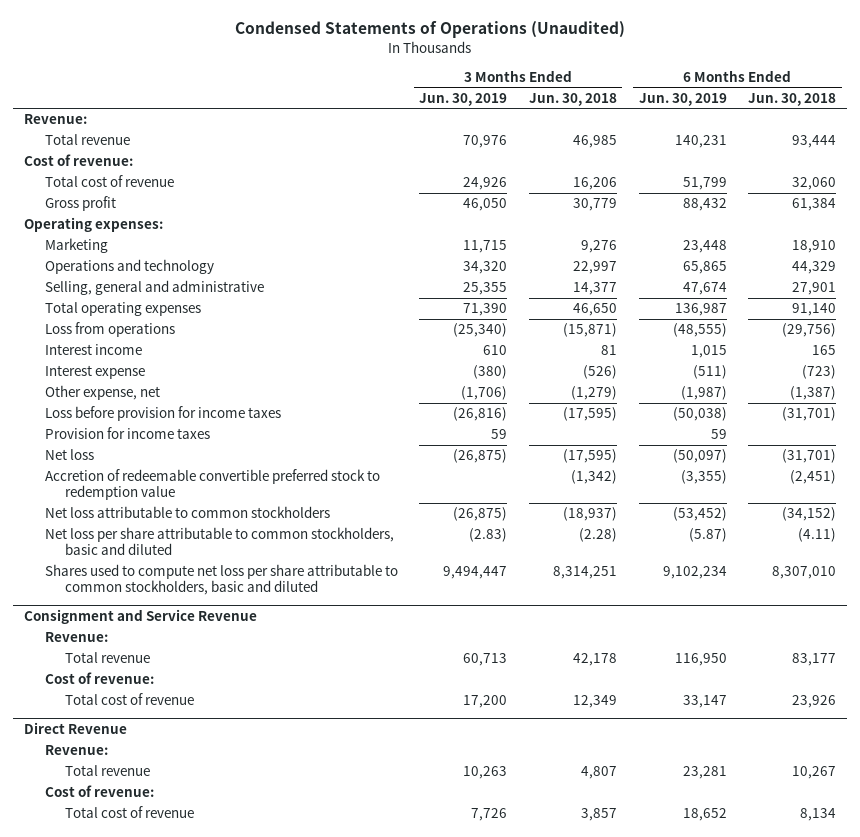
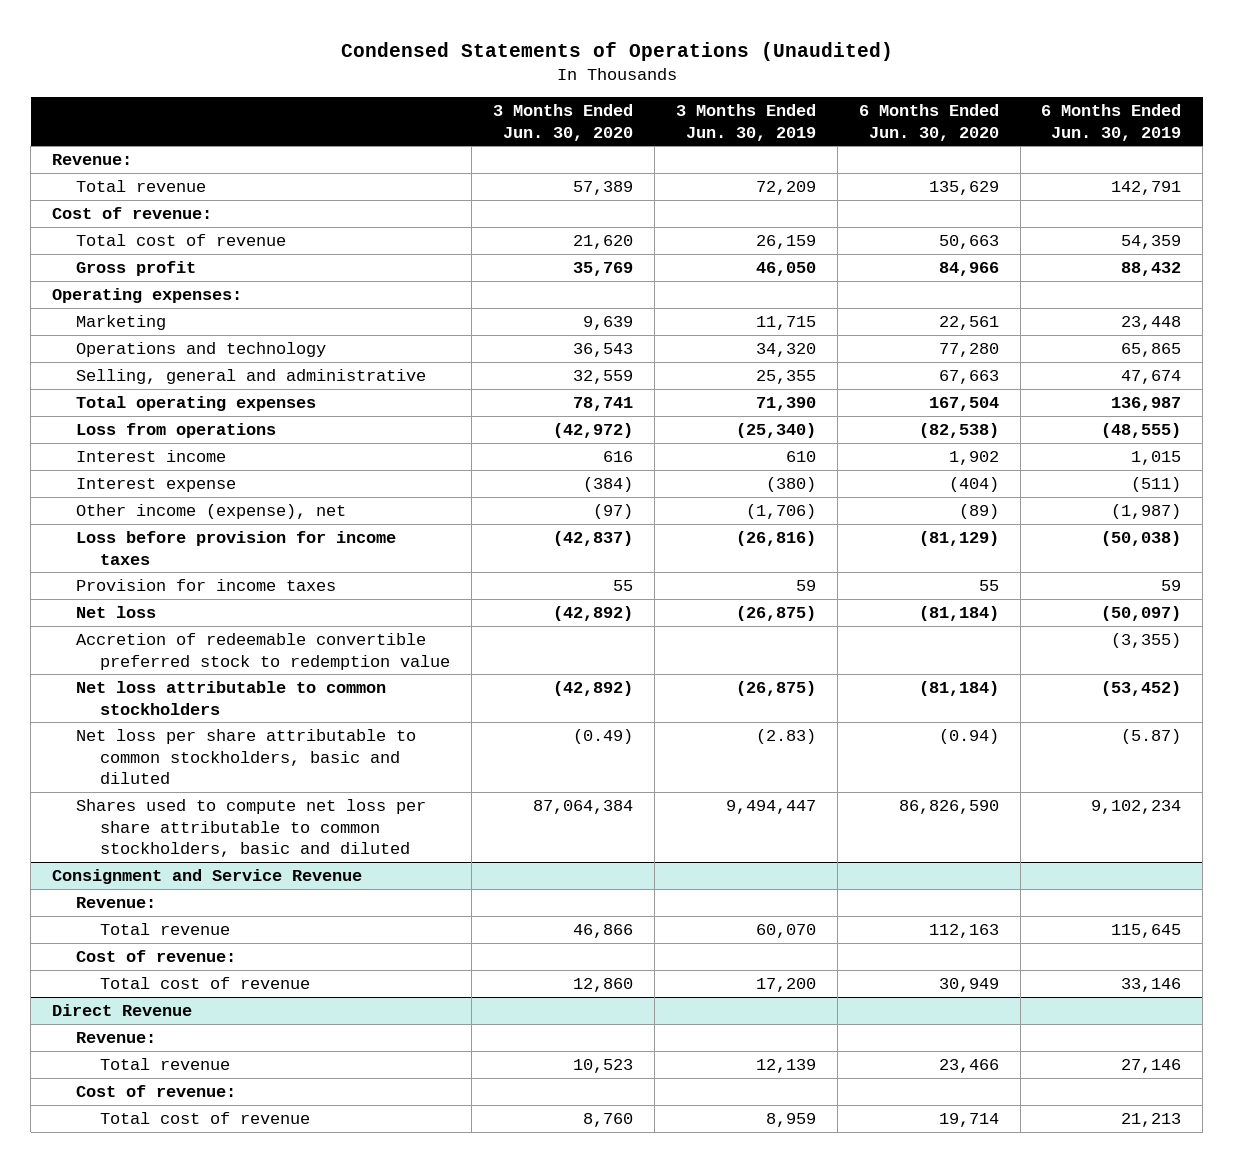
- | 3 Months Ended Jun. 30, 2019 | 3 Months Ended Jun. 30, 2018 | 6 Months Ended Jun. 30, 2019 | 6 Months Ended Jun. 30, 2018
+ | 3 Months Ended Jun. 30, 2020 | 3 Months Ended Jun. 30, 2019 | 6 Months Ended Jun. 30, 2020 | 6 Months Ended Jun. 30, 2019
- Total revenue | 70,976 | 46,985 | 140,231 | 93,444
+ Total revenue | 57,389 | 72,209 | 135,629 | 142,791
- Total cost of revenue | 24,926 | 16,206 | 51,799 | 32,060
+ Total cost of revenue | 21,620 | 26,159 | 50,663 | 54,359
- Other expense, net | (1,706) | (1,279) | (1,987) | (1,387)
+ Other income (expense), net | (97) | (1,706) | (89) | (1,987)
@ Consignment and Service Revenue
- Total revenue | 60,713 | 42,178 | 116,950 | 83,177
+ Total revenue | 46,866 | 60,070 | 112,163 | 115,645
- Total cost of revenue | 17,200 | 12,349 | 33,147 | 23,926
+ Total cost of revenue | 12,860 | 17,200 | 30,949 | 33,146
@ Direct Revenue
- Total revenue | 10,263 | 4,807 | 23,281 | 10,267
+ Total revenue | 10,523 | 12,139 | 23,466 | 27,146
- Total cost of revenue | 7,726 | 3,857 | 18,652 | 8,134
+ Total cost of revenue | 8,760 | 8,959 | 19,714 | 21,213

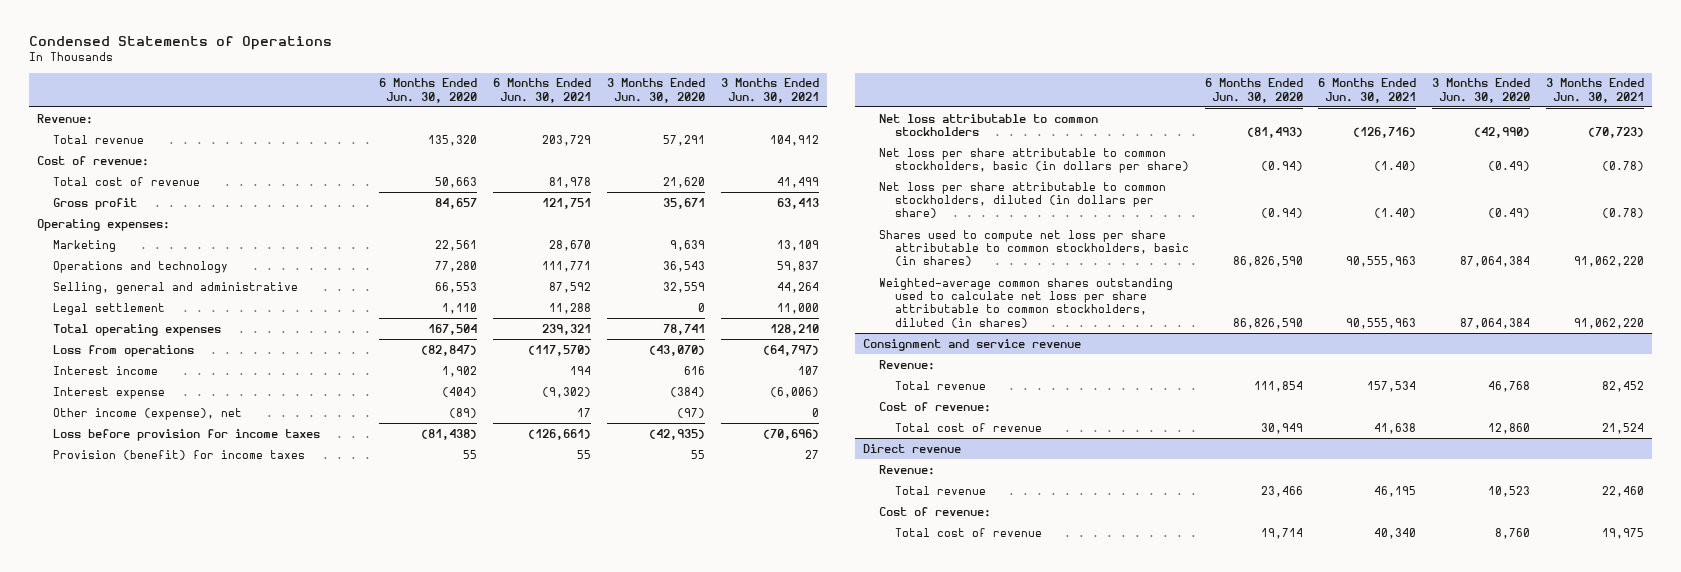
- Condensed Statements of Operations (Unaudited)
+ Condensed Statements of Operations
- | 3 Months Ended Jun. 30, 2020 | 3 Months Ended Jun. 30, 2019 | 6 Months Ended Jun. 30, 2020 | 6 Months Ended Jun. 30, 2019
+ | 6 Months Ended Jun. 30, 2020 | 6 Months Ended Jun. 30, 2021 | 3 Months Ended Jun. 30, 2020 | 3 Months Ended Jun. 30, 2021
- Total revenue | 57,389 | 72,209 | 135,629 | 142,791
+ Total revenue | 135,320 | 203,729 | 57,291 | 104,912
- Gross profit | 35,769 | 46,050 | 84,966 | 88,432
+ Gross profit | 84,657 | 121,751 | 35,671 | 63,413
- Selling, general and administrative | 32,559 | 25,355 | 67,663 | 47,674
+ Selling, general and administrative | 66,553 | 87,592 | 32,559 | 44,264
+ Legal settlement | 1,110 | 11,288 | 0 | 11,000
- Loss from operations | (42,972) | (25,340) | (82,538) | (48,555)
+ Loss from operations | (82,847) | (117,570) | (43,070) | (64,797)
- Loss before provision for income taxes | (42,837) | (26,816) | (81,129) | (50,038)
- Provision for income taxes | 55 | 59 | 55 | 59
- Net loss | (42,892) | (26,875) | (81,184) | (50,097)
- Accretion of redeemable convertible preferred stock to redemption value | | | | (3,355)
- Net loss attributable to common stockholders | (42,892) | (26,875) | (81,184) | (53,452)
- Net loss per share attributable to common stockholders, basic and diluted | (0.49) | (2.83) | (0.94) | (5.87)
- Shares used to compute net loss per share attributable to common stockholders, basic and diluted | 87,064,384 | 9,494,447 | 86,826,590 | 9,102,234
- Consignment and Service Revenue
+ Loss before provision for income taxes | (81,438) | (126,661) | (42,935) | (70,696)
+ Provision (benefit) for income taxes | 55 | 55 | 55 | 27
+ Net loss attributable to common stockholders | (81,493) | (126,716) | (42,990) | (70,723)
+ Net loss per share attributable to common stockholders, basic (in dollars per share) | (0.94) | (1.40) | (0.49) | (0.78)
+ Net loss per share attributable to common stockholders, diluted (in dollars per share) | (0.94) | (1.40) | (0.49) | (0.78)
+ Shares used to compute net loss per share attributable to common stockholders, basic (in shares) | 86,826,590 | 90,555,963 | 87,064,384 | 91,062,220
+ Weighted-average common shares outstanding used to calculate net loss per share attributable to common stockholders, diluted (in shares) | 86,826,590 | 90,555,963 | 87,064,384 | 91,062,220
+ Consignment and service revenue
- Total revenue | 46,866 | 60,070 | 112,163 | 115,645
+ Total revenue | 111,854 | 157,534 | 46,768 | 82,452
- Direct Revenue
+ Direct revenue

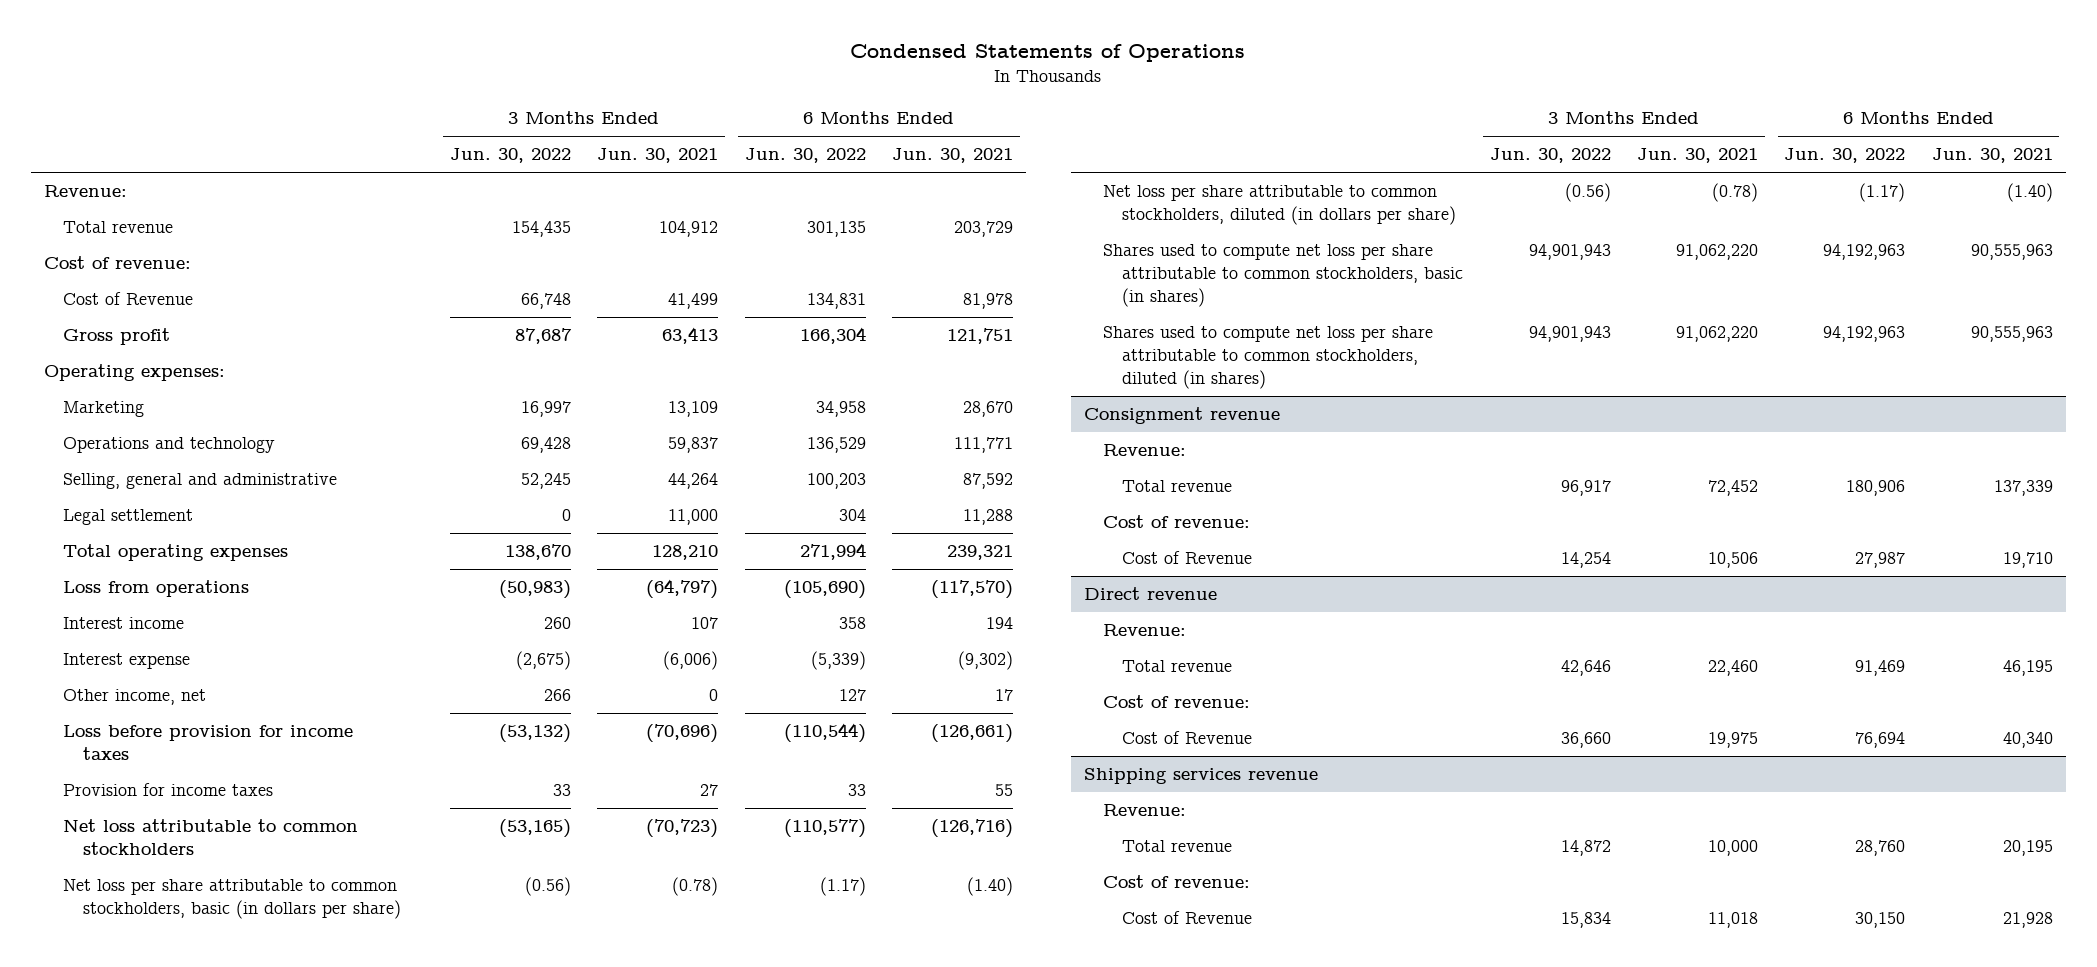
- | 6 Months Ended Jun. 30, 2020 | 6 Months Ended Jun. 30, 2021 | 3 Months Ended Jun. 30, 2020 | 3 Months Ended Jun. 30, 2021
+ | 3 Months Ended Jun. 30, 2022 | 3 Months Ended Jun. 30, 2021 | 6 Months Ended Jun. 30, 2022 | 6 Months Ended Jun. 30, 2021
- Total cost of revenue | 50,663 | 81,978 | 21,620 | 41,499
+ Cost of Revenue | 66,748 | 41,499 | 134,831 | 81,978
- Other income (expense), net | (89) | 17 | (97) | 0
+ Other income, net | 266 | 0 | 127 | 17
- Provision (benefit) for income taxes | 55 | 55 | 55 | 27
+ Provision for income taxes | 33 | 27 | 33 | 55
- Weighted-average common shares outstanding used to calculate net loss per share attributable to common stockholders, diluted (in shares) | 86,826,590 | 90,555,963 | 87,064,384 | 91,062,220
- Consignment and service revenue
+ Shares used to compute net loss per share attributable to common stockholders, diluted (in shares) | 94,901,943 | 91,062,220 | 94,192,963 | 90,555,963
+ Consignment revenue
- Total revenue | 111,854 | 157,534 | 46,768 | 82,452
+ Total revenue | 96,917 | 72,452 | 180,906 | 137,339
- Total cost of revenue | 30,949 | 41,638 | 12,860 | 21,524
+ Cost of Revenue | 14,254 | 10,506 | 27,987 | 19,710
@ Direct revenue
- Total cost of revenue | 19,714 | 40,340 | 8,760 | 19,975
+ Cost of Revenue | 36,660 | 19,975 | 76,694 | 40,340
+ Shipping services revenue
+ Revenue:
+ Total revenue | 14,872 | 10,000 | 28,760 | 20,195
+ Cost of revenue:
+ Cost of Revenue | 15,834 | 11,018 | 30,150 | 21,928

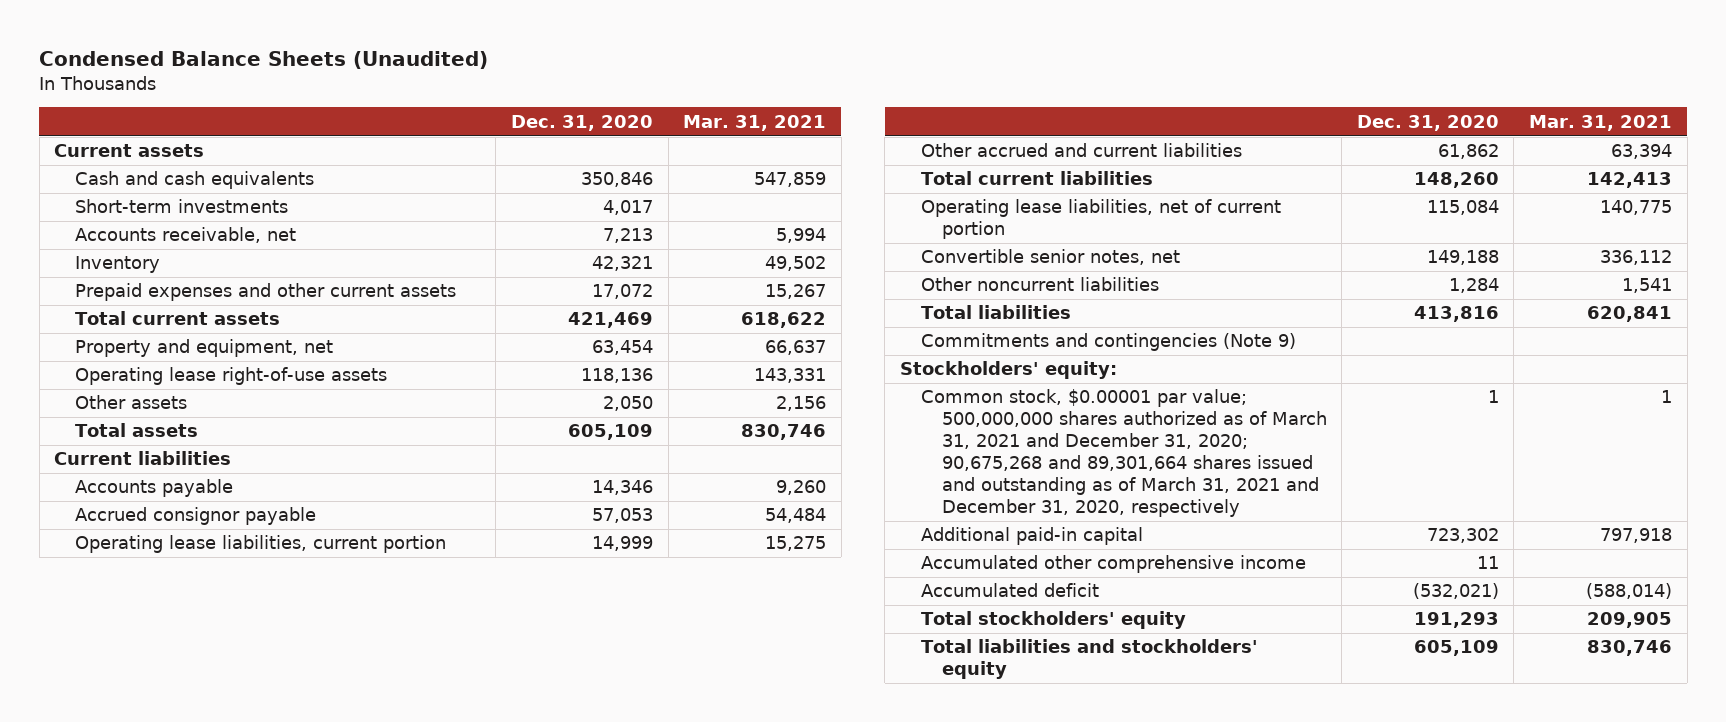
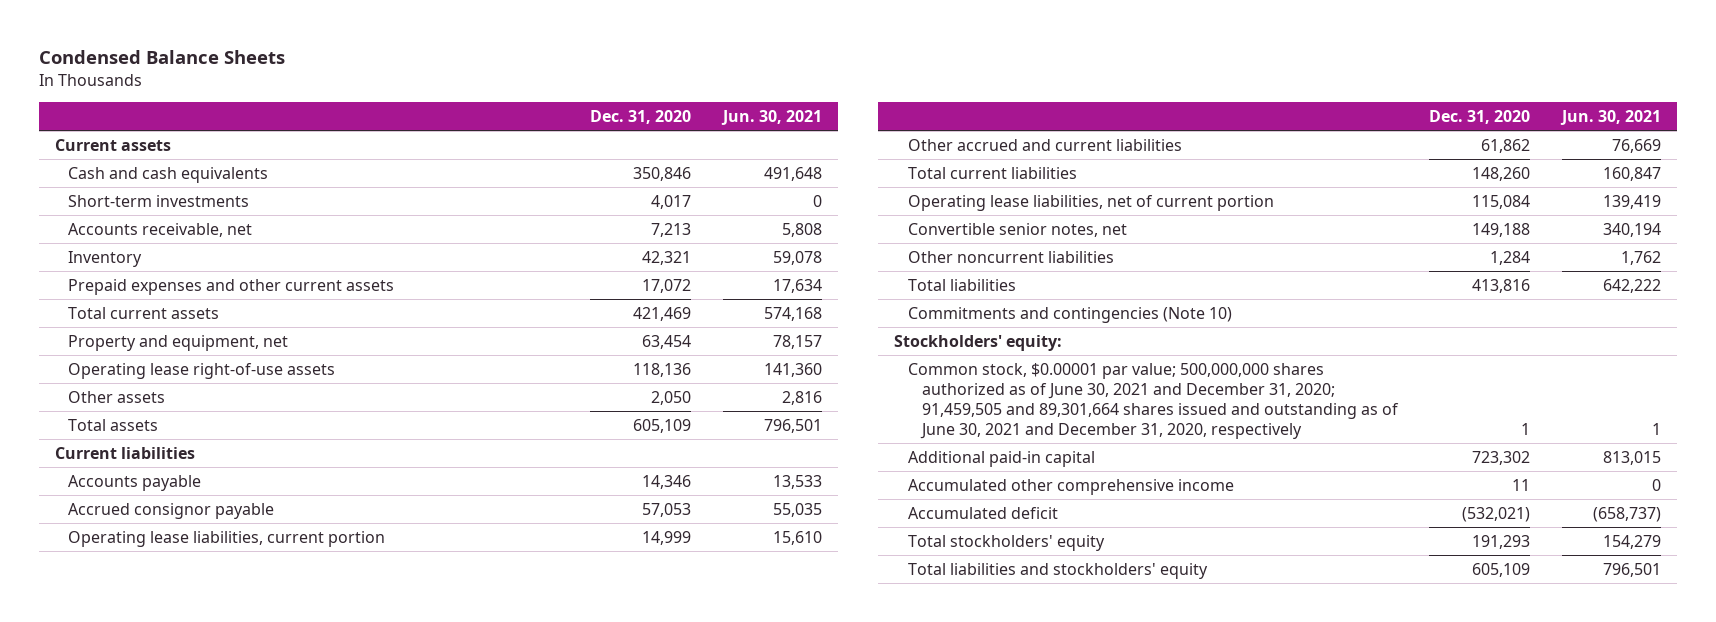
- Condensed Balance Sheets (Unaudited)
+ Condensed Balance Sheets
- | Dec. 31, 2020 | Mar. 31, 2021
+ | Dec. 31, 2020 | Jun. 30, 2021
- Commitments and contingencies (Note 9)
+ Commitments and contingencies (Note 10)
- Common stock, $0.00001 par value; 500,000,000 shares authorized as of March 31, 2021 and December 31, 2020; 90,675,268 and 89,301,664 shares issued and outstanding as of March 31, 2021 and December 31, 2020, respectively | 1 | 1
+ Common stock, $0.00001 par value; 500,000,000 shares authorized as of June 30, 2021 and December 31, 2020; 91,459,505 and 89,301,664 shares issued and outstanding as of June 30, 2021 and December 31, 2020, respectively | 1 | 1

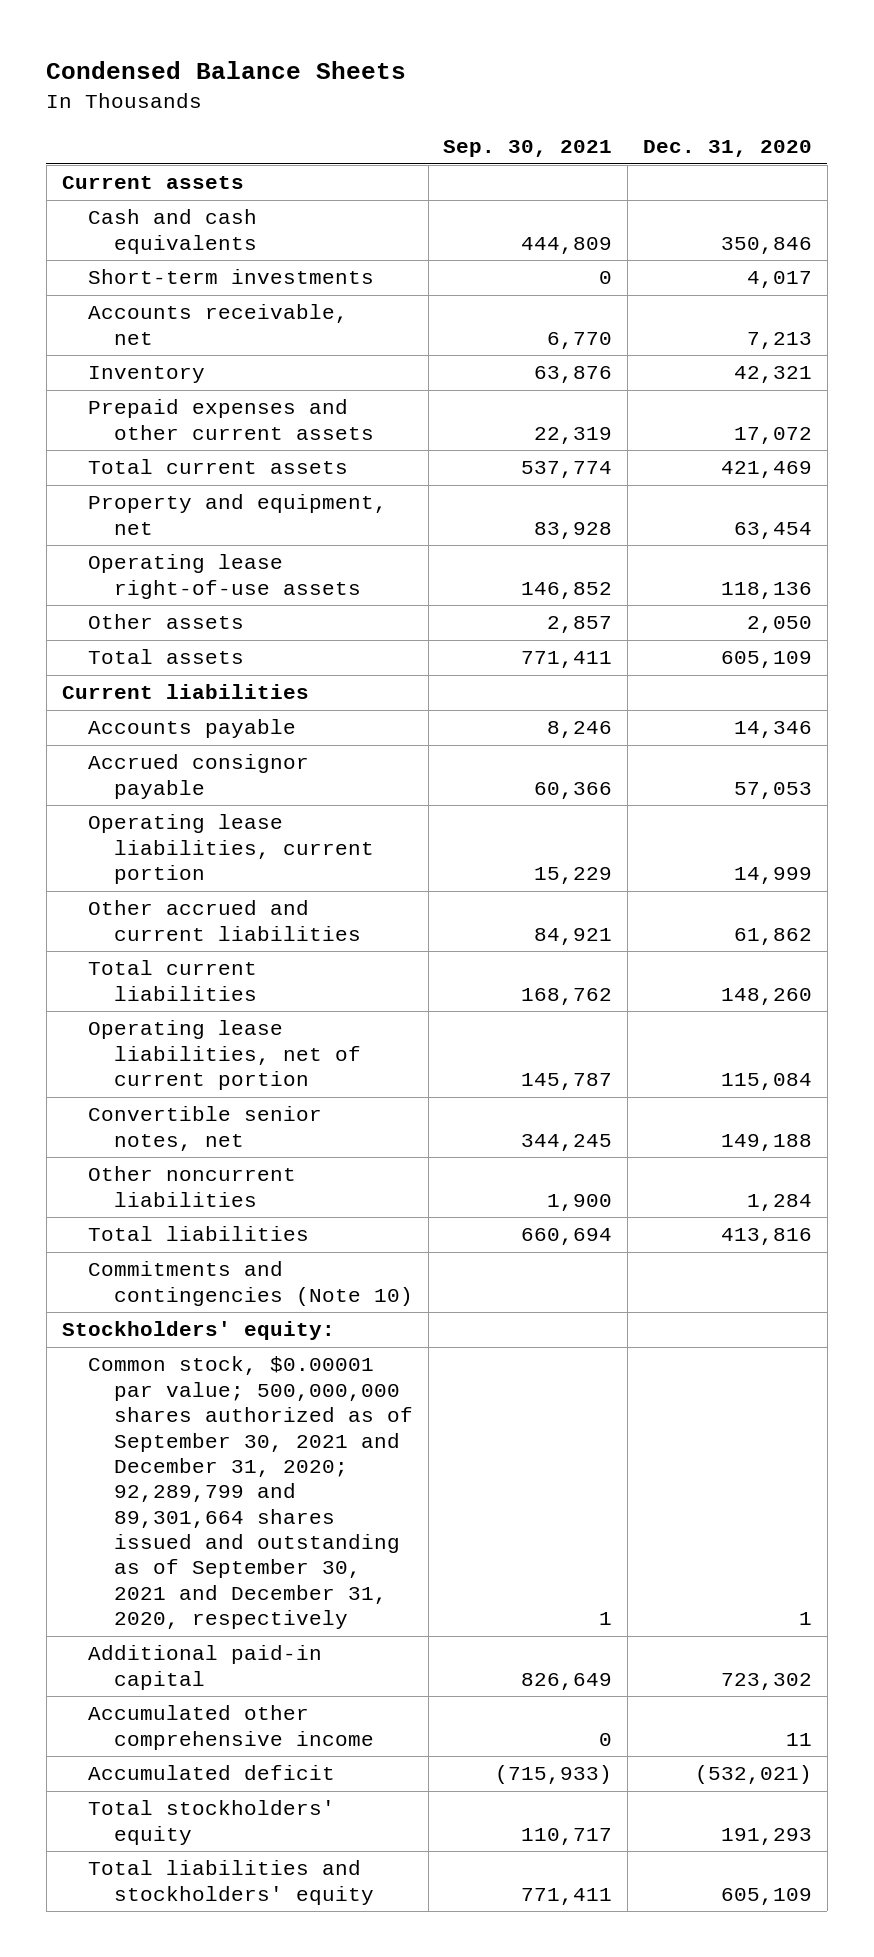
- | Dec. 31, 2020 | Jun. 30, 2021
+ | Sep. 30, 2021 | Dec. 31, 2020
- Common stock, $0.00001 par value; 500,000,000 shares authorized as of June 30, 2021 and December 31, 2020; 91,459,505 and 89,301,664 shares issued and outstanding as of June 30, 2021 and December 31, 2020, respectively | 1 | 1
+ Common stock, $0.00001 par value; 500,000,000 shares authorized as of September 30, 2021 and December 31, 2020; 92,289,799 and 89,301,664 shares issued and outstanding as of September 30, 2021 and December 31, 2020, respectively | 1 | 1

